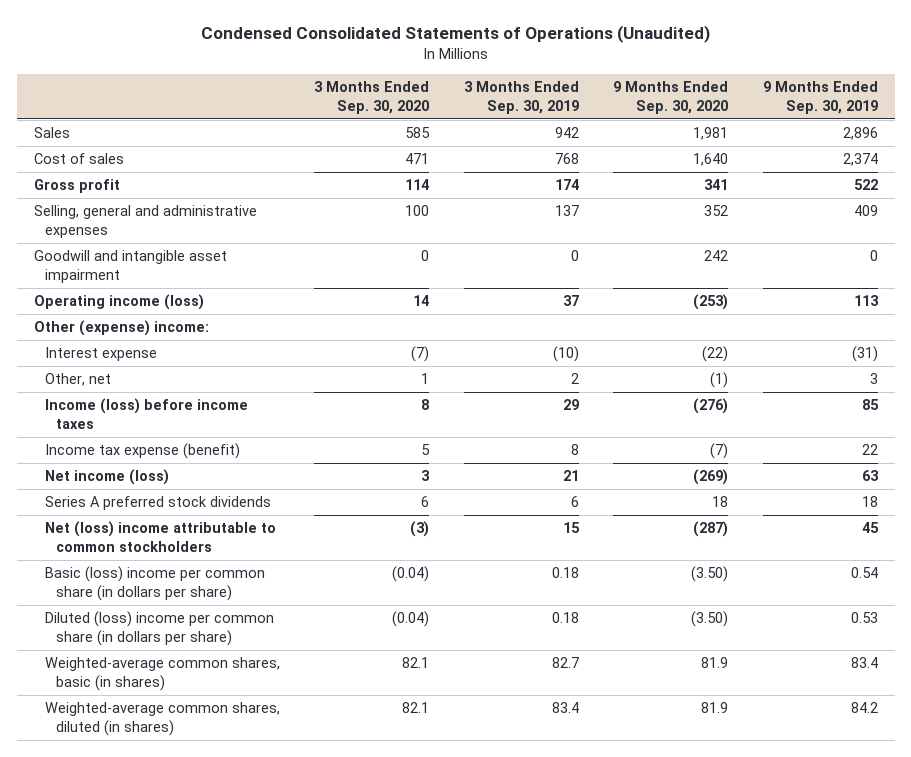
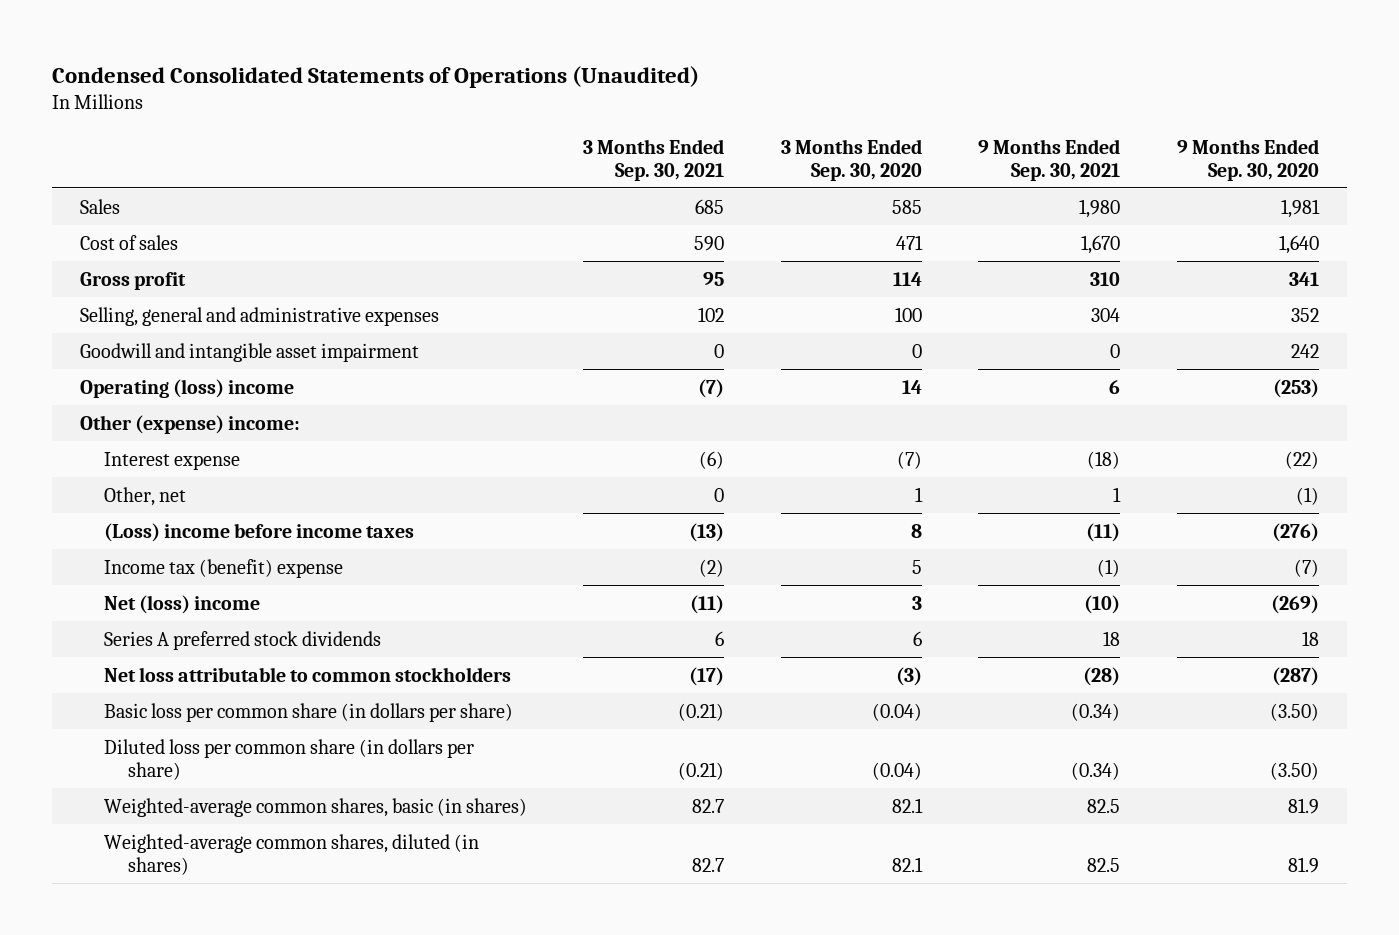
- | 3 Months Ended Sep. 30, 2020 | 3 Months Ended Sep. 30, 2019 | 9 Months Ended Sep. 30, 2020 | 9 Months Ended Sep. 30, 2019
+ | 3 Months Ended Sep. 30, 2021 | 3 Months Ended Sep. 30, 2020 | 9 Months Ended Sep. 30, 2021 | 9 Months Ended Sep. 30, 2020
- Operating income (loss) | 14 | 37 | (253) | 113
+ Operating (loss) income | (7) | 14 | 6 | (253)
- Income (loss) before income taxes | 8 | 29 | (276) | 85
- Income tax expense (benefit) | 5 | 8 | (7) | 22
- Net income (loss) | 3 | 21 | (269) | 63
+ (Loss) income before income taxes | (13) | 8 | (11) | (276)
+ Income tax (benefit) expense | (2) | 5 | (1) | (7)
+ Net (loss) income | (11) | 3 | (10) | (269)
- Net (loss) income attributable to common stockholders | (3) | 15 | (287) | 45
- Basic (loss) income per common share (in dollars per share) | (0.04) | 0.18 | (3.50) | 0.54
- Diluted (loss) income per common share (in dollars per share) | (0.04) | 0.18 | (3.50) | 0.53
+ Net loss attributable to common stockholders | (17) | (3) | (28) | (287)
+ Basic loss per common share (in dollars per share) | (0.21) | (0.04) | (0.34) | (3.50)
+ Diluted loss per common share (in dollars per share) | (0.21) | (0.04) | (0.34) | (3.50)

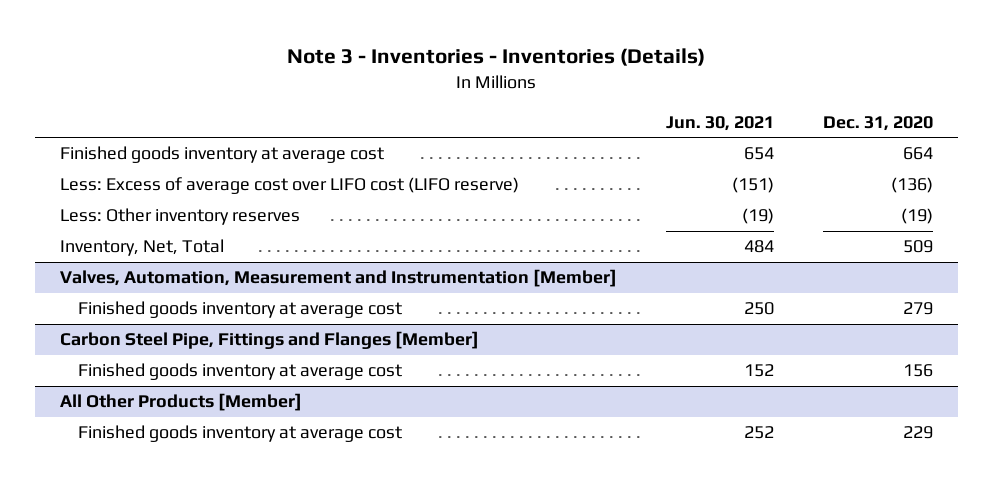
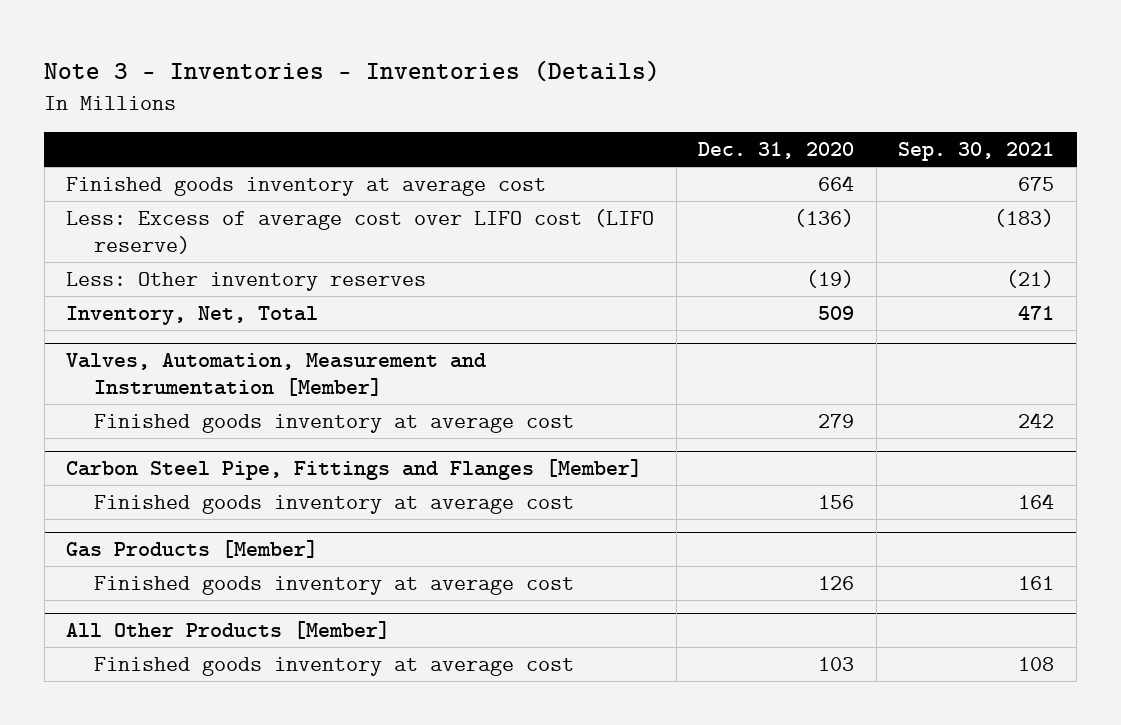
- | Jun. 30, 2021 | Dec. 31, 2020
+ | Dec. 31, 2020 | Sep. 30, 2021
+ Gas Products [Member]
+ Finished goods inventory at average cost | 126 | 161
@ All Other Products [Member]
- Finished goods inventory at average cost | 252 | 229
+ Finished goods inventory at average cost | 103 | 108

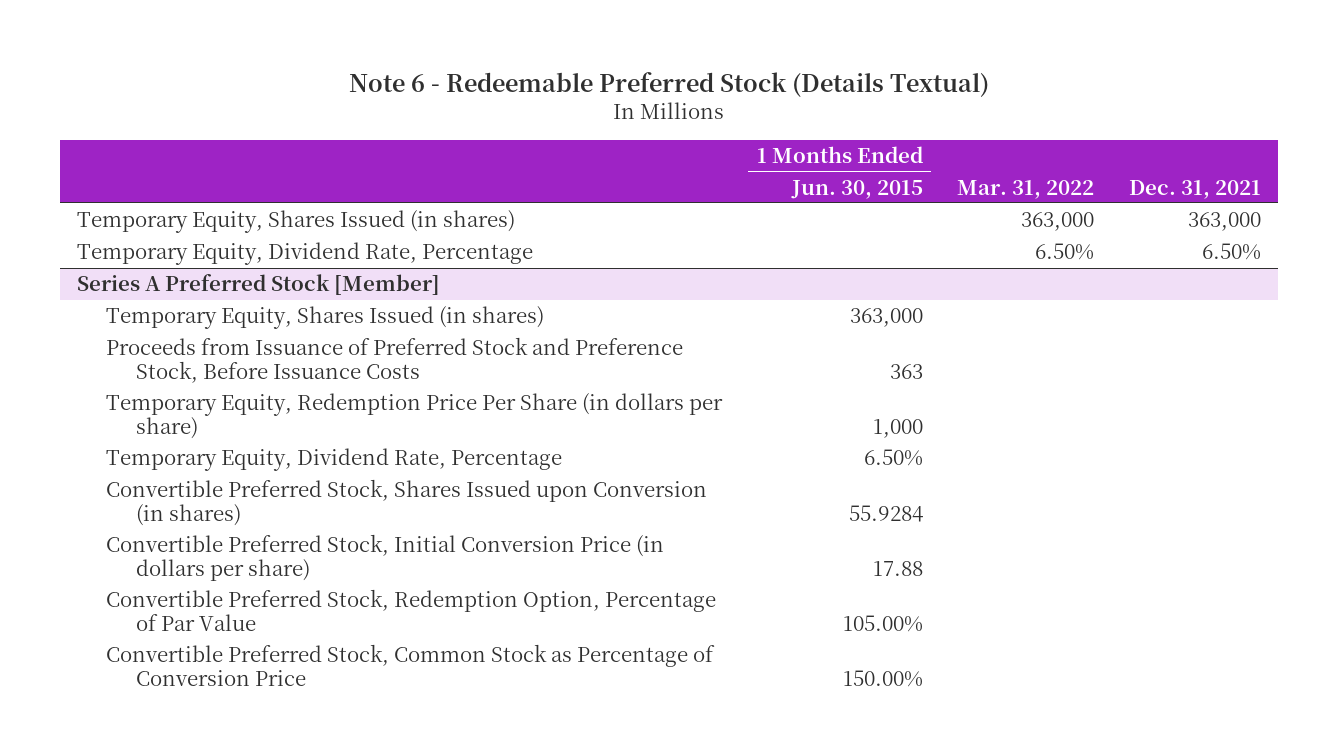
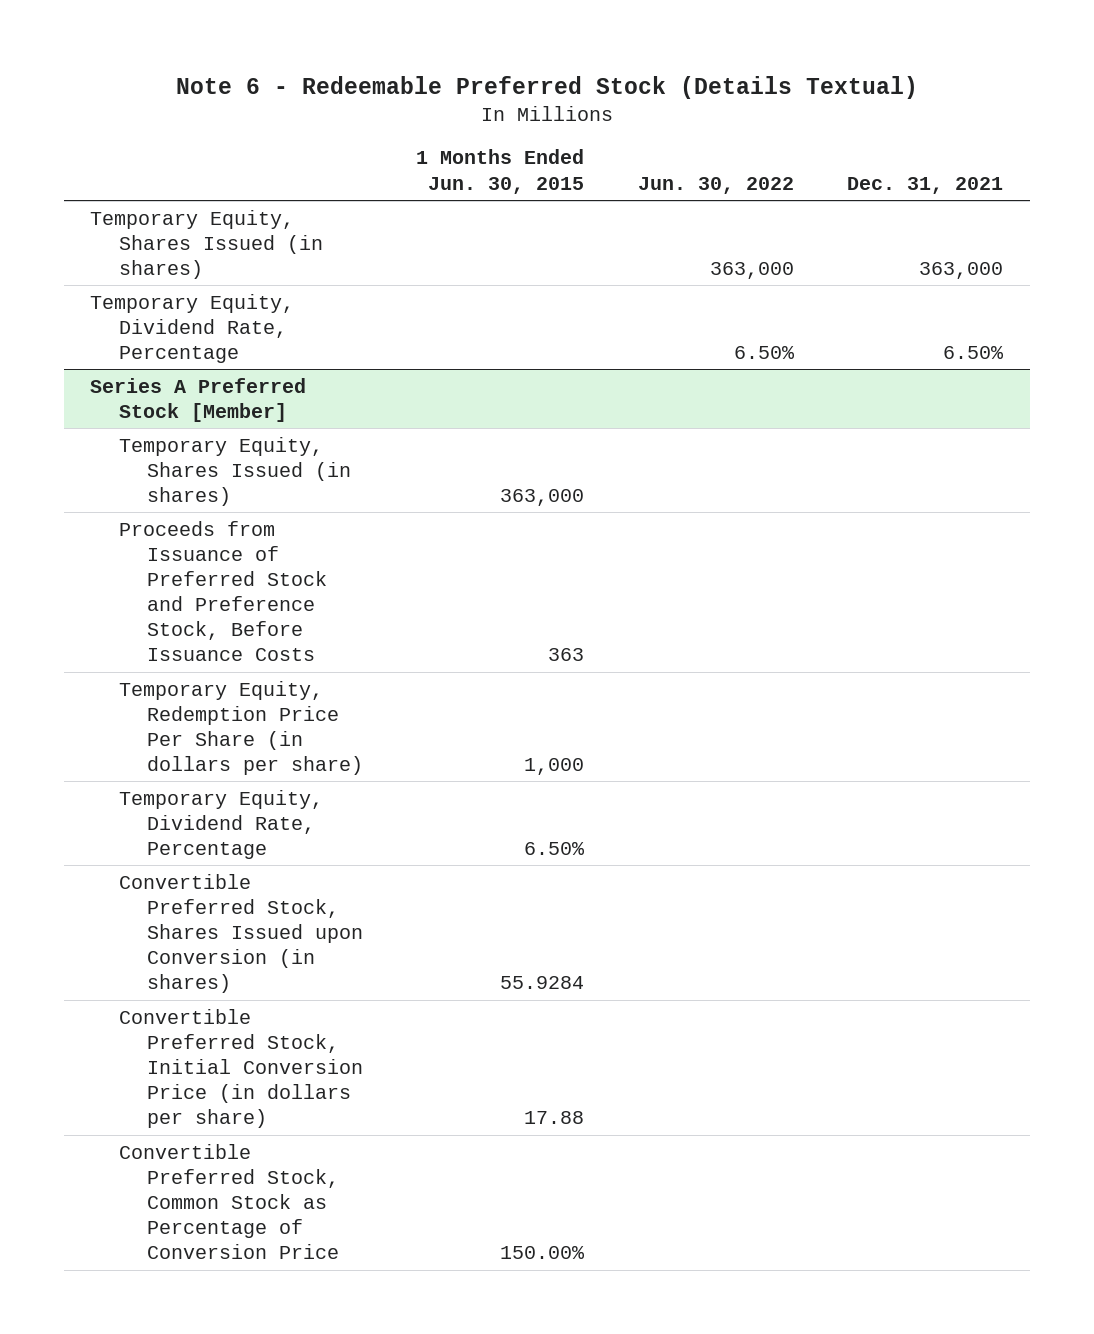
- | 1 Months Ended Jun. 30, 2015 | Mar. 31, 2022 | Dec. 31, 2021
+ | 1 Months Ended Jun. 30, 2015 | Jun. 30, 2022 | Dec. 31, 2021
@ Series A Preferred Stock [Member]
- Convertible Preferred Stock, Redemption Option, Percentage of Par Value | 105.00% | |

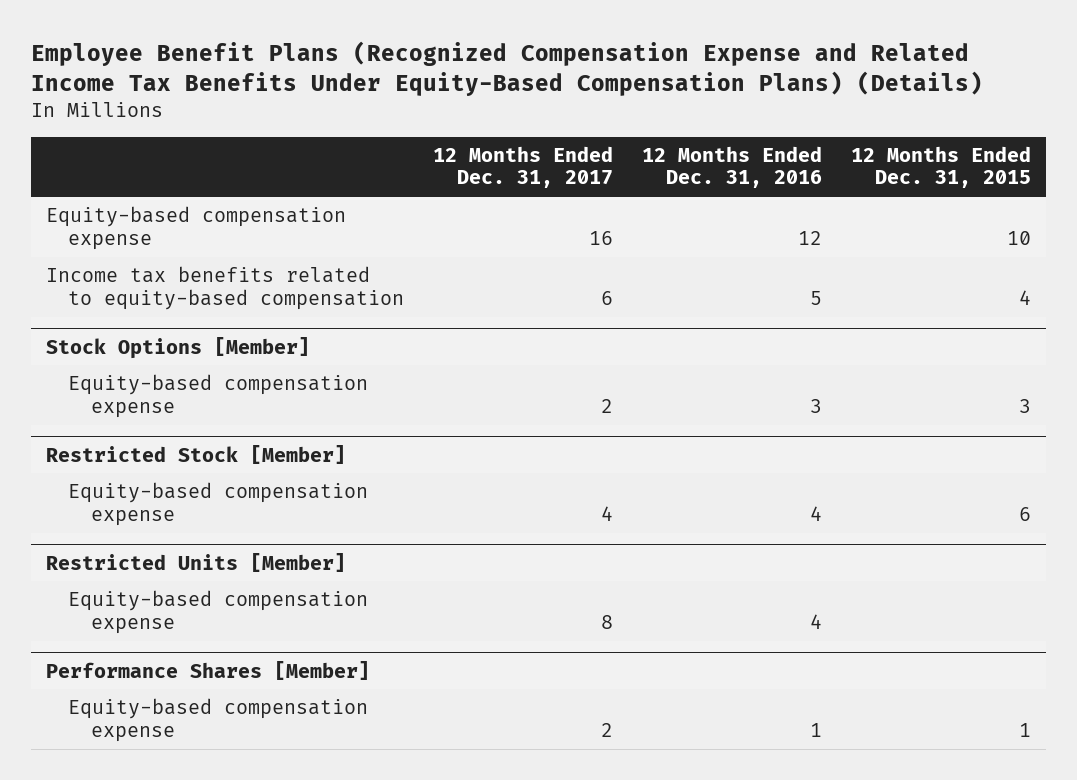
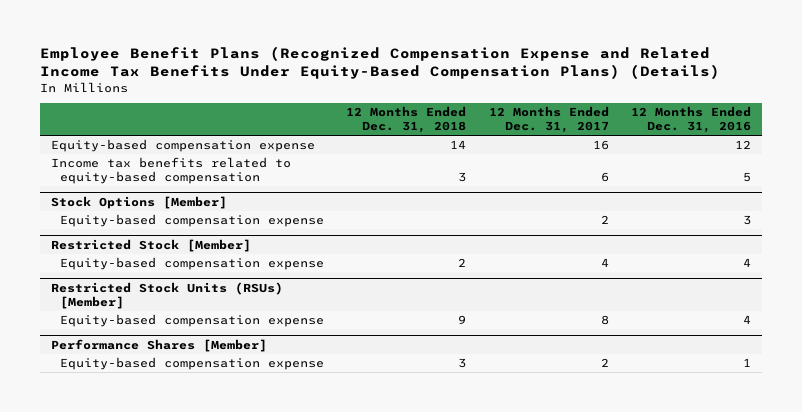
- | 12 Months Ended Dec. 31, 2017 | 12 Months Ended Dec. 31, 2016 | 12 Months Ended Dec. 31, 2015
+ | 12 Months Ended Dec. 31, 2018 | 12 Months Ended Dec. 31, 2017 | 12 Months Ended Dec. 31, 2016
- Restricted Units [Member]
+ Restricted Stock Units (RSUs) [Member]

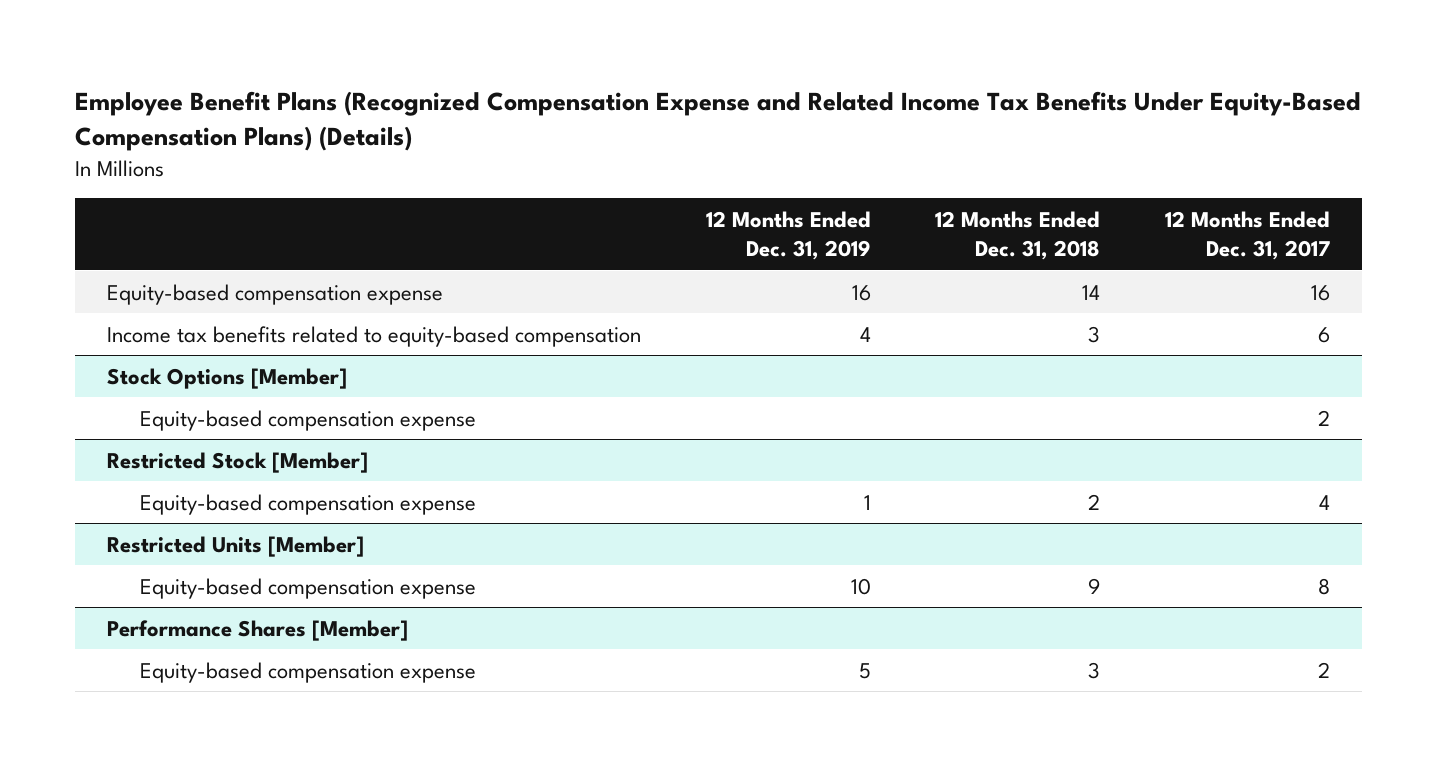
- | 12 Months Ended Dec. 31, 2018 | 12 Months Ended Dec. 31, 2017 | 12 Months Ended Dec. 31, 2016
+ | 12 Months Ended Dec. 31, 2019 | 12 Months Ended Dec. 31, 2018 | 12 Months Ended Dec. 31, 2017
- Restricted Stock Units (RSUs) [Member]
+ Restricted Units [Member]

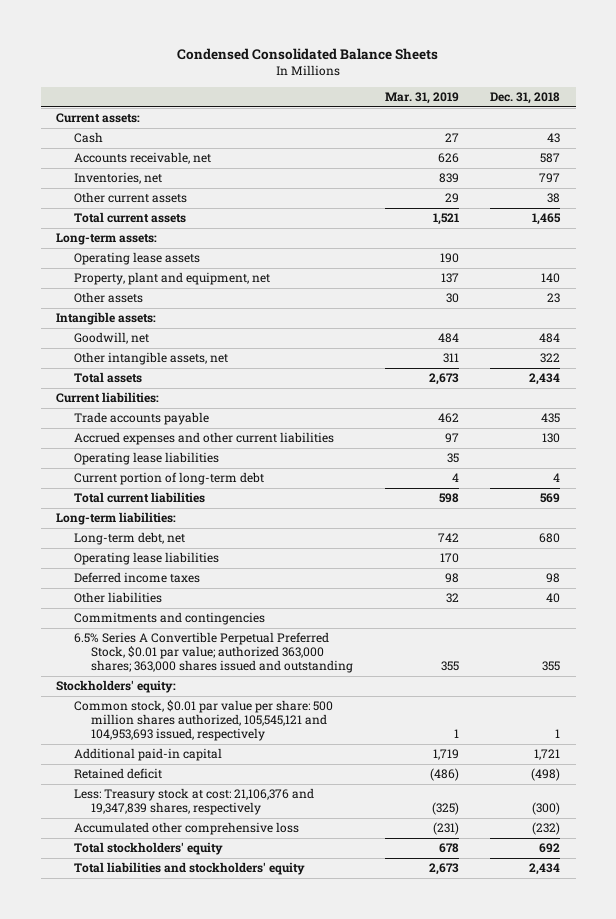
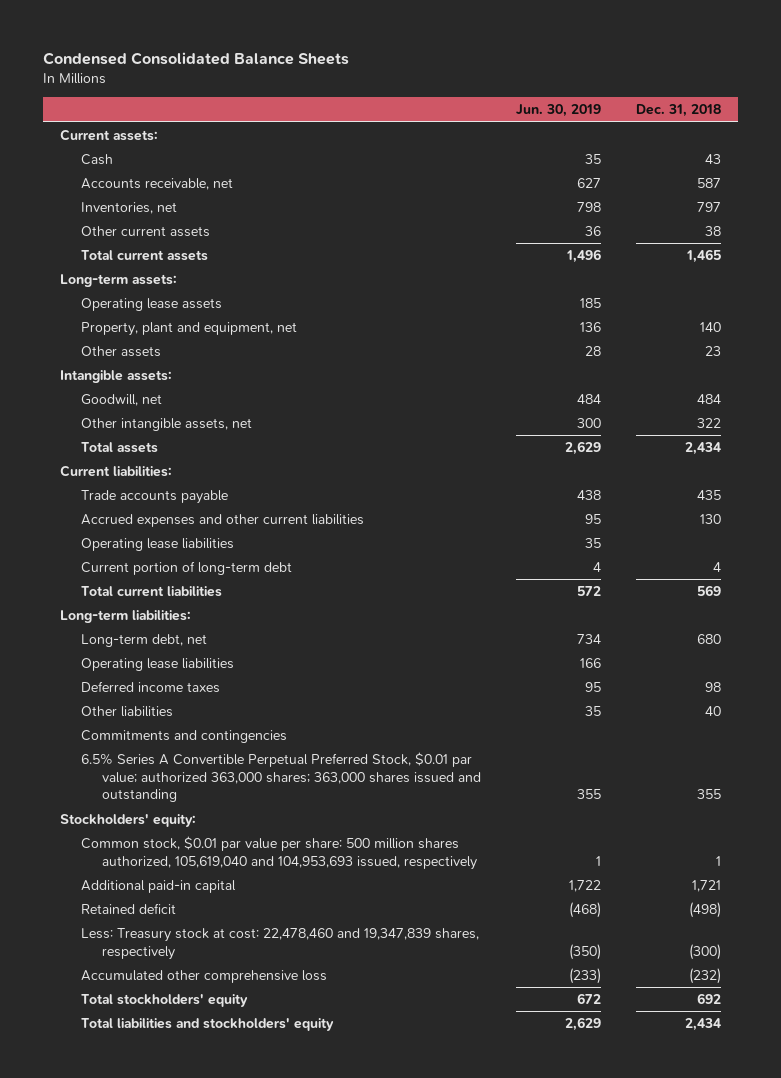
- | Mar. 31, 2019 | Dec. 31, 2018
+ | Jun. 30, 2019 | Dec. 31, 2018
- Common stock, $0.01 par value per share: 500 million shares authorized, 105,545,121 and 104,953,693 issued, respectively | 1 | 1
+ Common stock, $0.01 par value per share: 500 million shares authorized, 105,619,040 and 104,953,693 issued, respectively | 1 | 1
- Less: Treasury stock at cost: 21,106,376 and 19,347,839 shares, respectively | (325) | (300)
+ Less: Treasury stock at cost: 22,478,460 and 19,347,839 shares, respectively | (350) | (300)

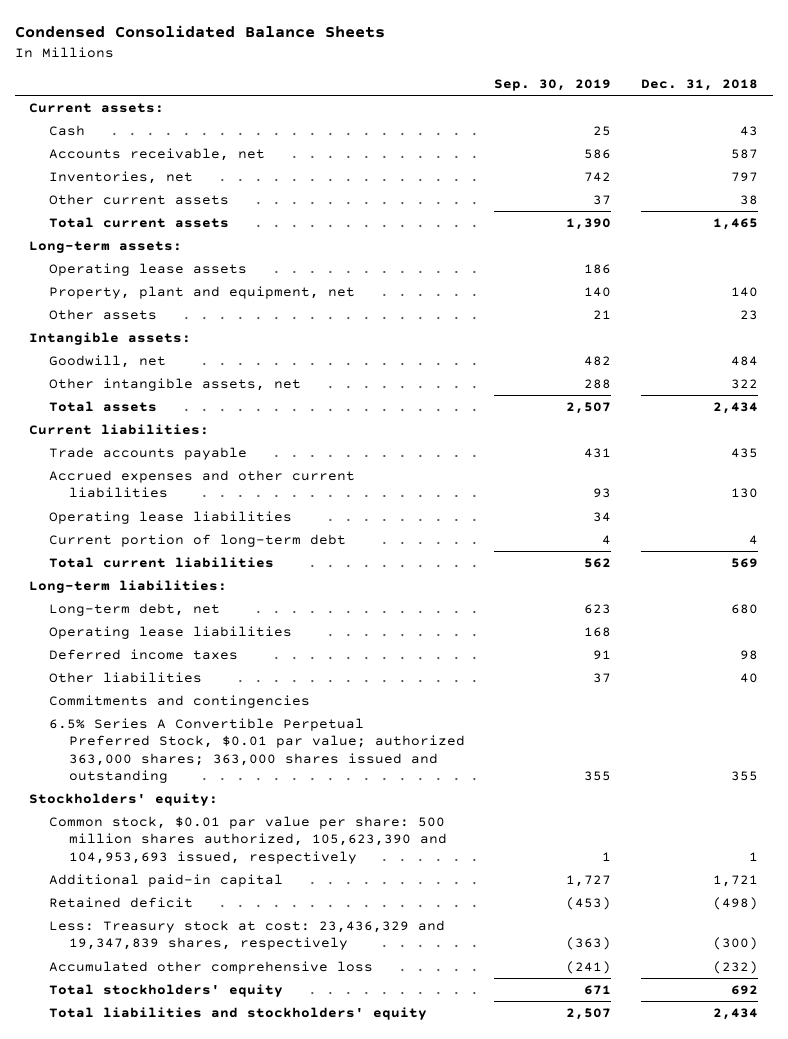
- | Jun. 30, 2019 | Dec. 31, 2018
+ | Sep. 30, 2019 | Dec. 31, 2018
- Common stock, $0.01 par value per share: 500 million shares authorized, 105,619,040 and 104,953,693 issued, respectively | 1 | 1
+ Common stock, $0.01 par value per share: 500 million shares authorized, 105,623,390 and 104,953,693 issued, respectively | 1 | 1
- Less: Treasury stock at cost: 22,478,460 and 19,347,839 shares, respectively | (350) | (300)
+ Less: Treasury stock at cost: 23,436,329 and 19,347,839 shares, respectively | (363) | (300)

